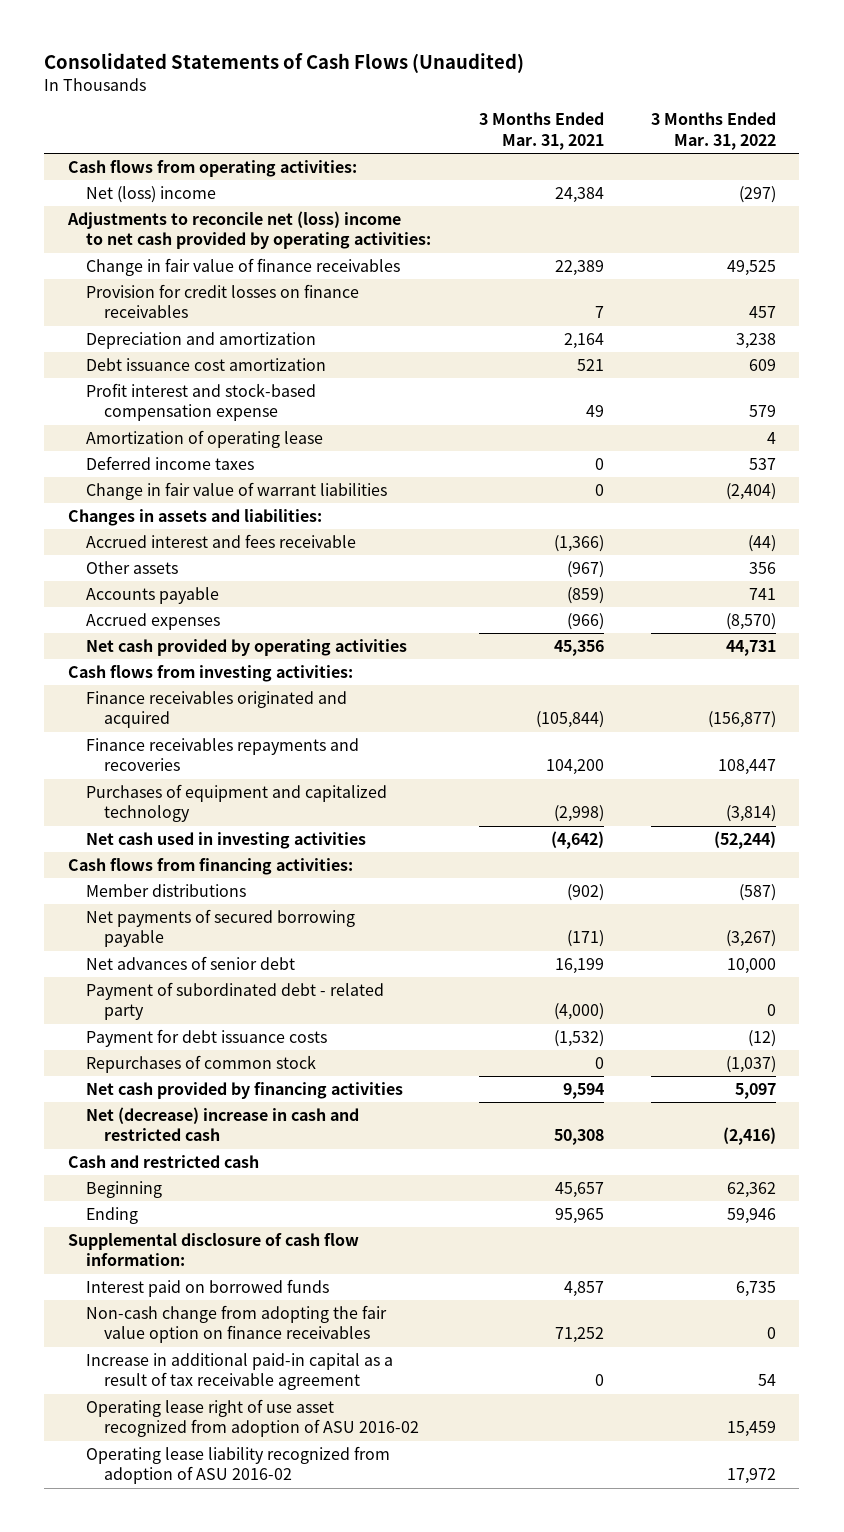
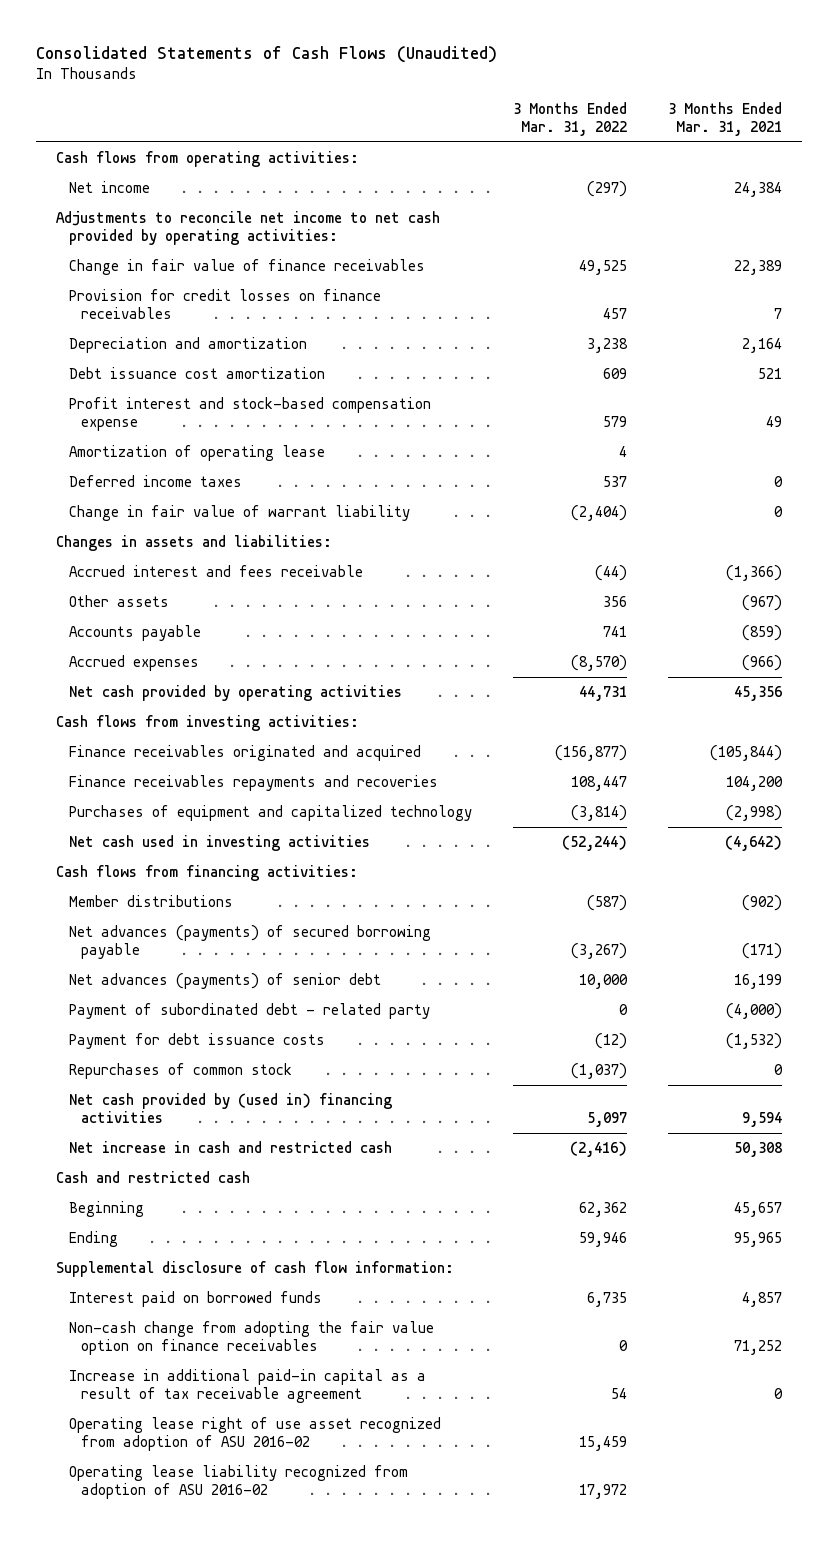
- | 3 Months Ended Mar. 31, 2021 | 3 Months Ended Mar. 31, 2022
+ | 3 Months Ended Mar. 31, 2022 | 3 Months Ended Mar. 31, 2021
- Net (loss) income | 24,384 | (297)
- Adjustments to reconcile net (loss) income to net cash provided by operating activities:
+ Net income | (297) | 24,384
+ Adjustments to reconcile net income to net cash provided by operating activities:
- Change in fair value of warrant liabilities | 0 | (2,404)
+ Change in fair value of warrant liability | (2,404) | 0
- Net payments of secured borrowing payable | (171) | (3,267)
- Net advances of senior debt | 16,199 | 10,000
+ Net advances (payments) of secured borrowing payable | (3,267) | (171)
+ Net advances (payments) of senior debt | 10,000 | 16,199
- Net cash provided by financing activities | 9,594 | 5,097
- Net (decrease) increase in cash and restricted cash | 50,308 | (2,416)
+ Net cash provided by (used in) financing activities | 5,097 | 9,594
+ Net increase in cash and restricted cash | (2,416) | 50,308

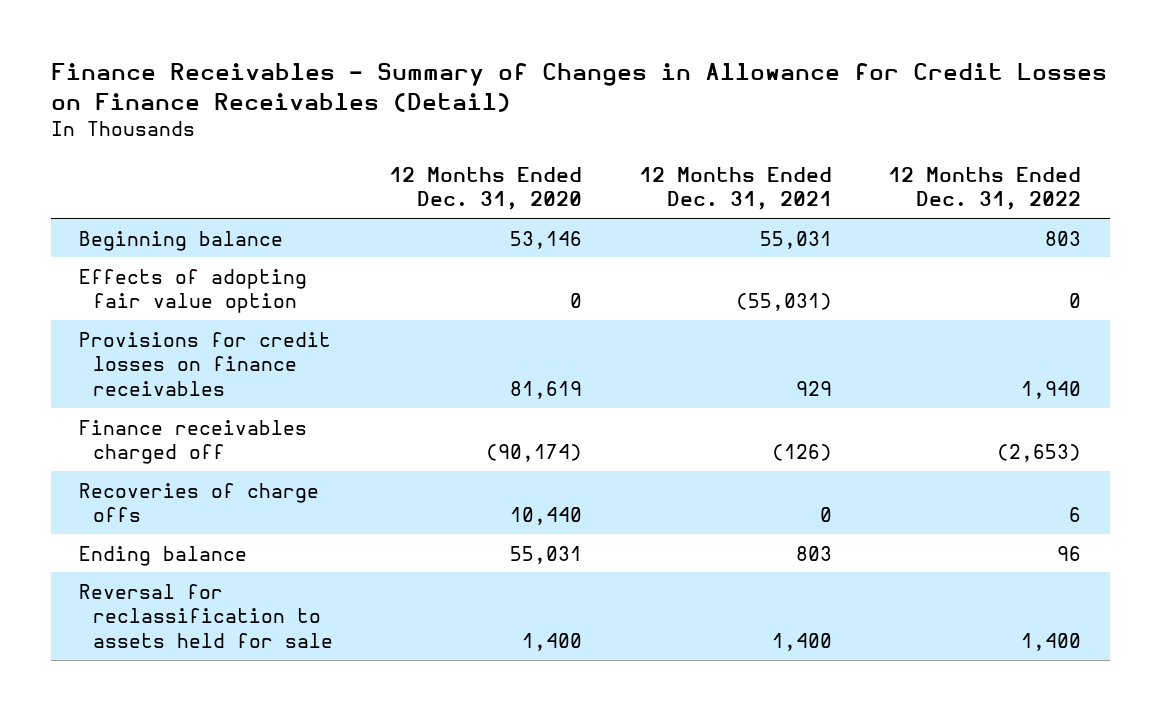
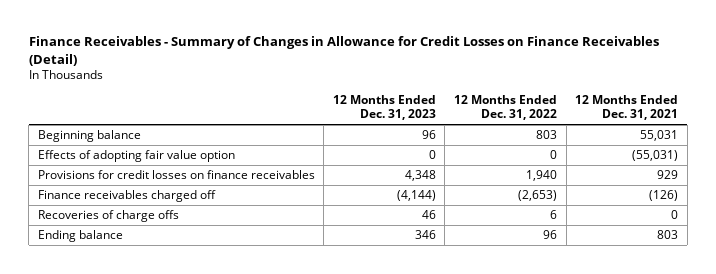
- | 12 Months Ended Dec. 31, 2020 | 12 Months Ended Dec. 31, 2021 | 12 Months Ended Dec. 31, 2022
+ | 12 Months Ended Dec. 31, 2023 | 12 Months Ended Dec. 31, 2022 | 12 Months Ended Dec. 31, 2021
- Reversal for reclassification to assets held for sale | 1,400 | 1,400 | 1,400

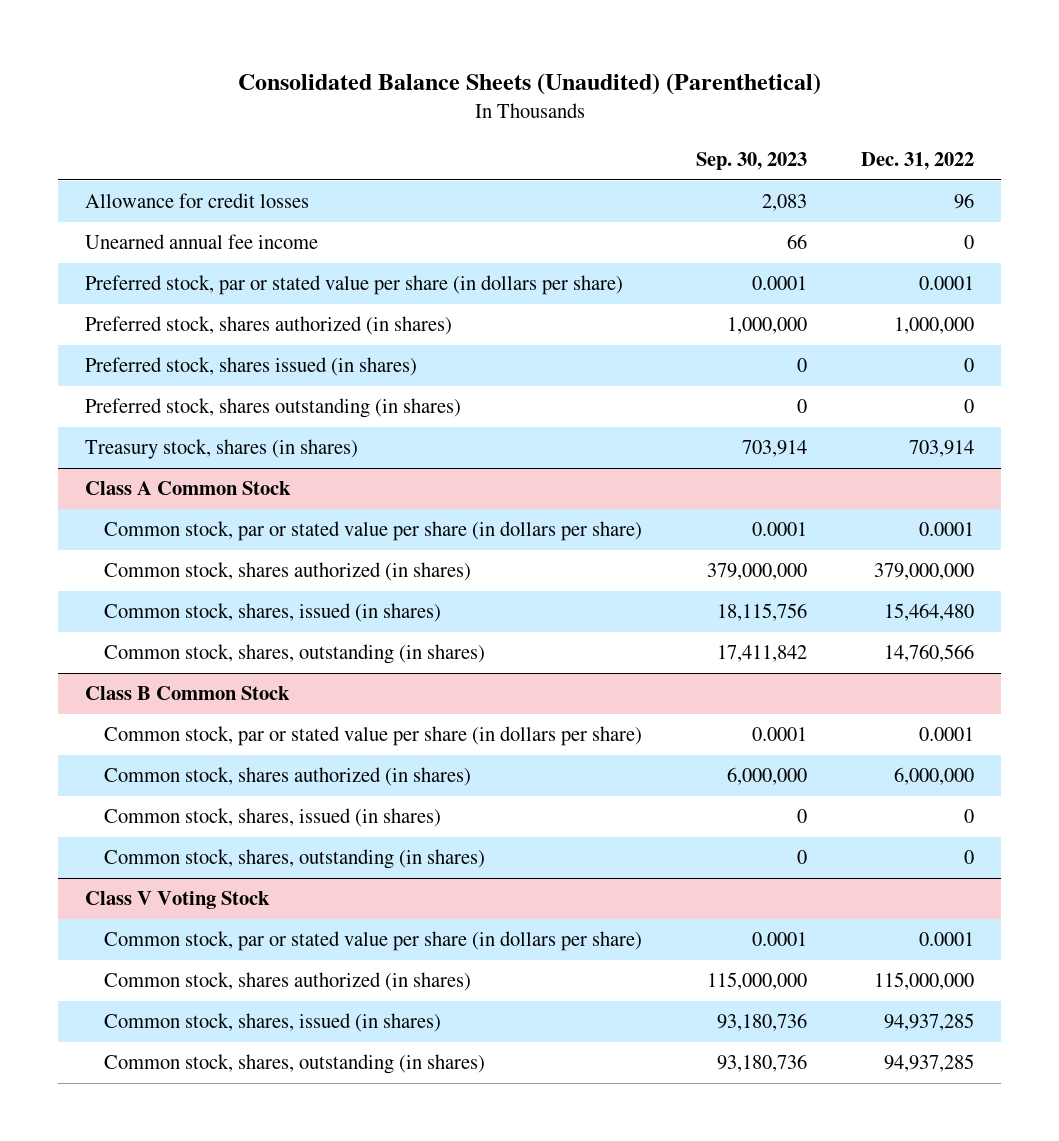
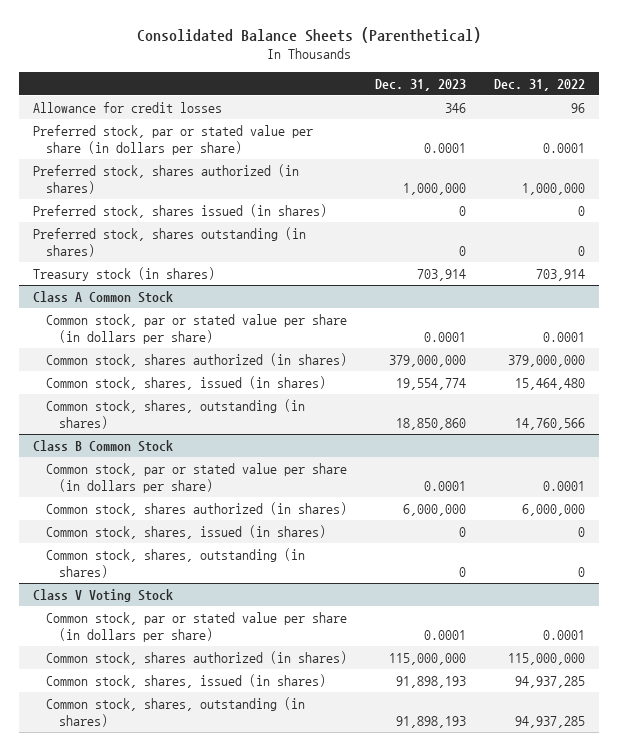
- Consolidated Balance Sheets (Unaudited) (Parenthetical)
+ Consolidated Balance Sheets (Parenthetical)
- | Sep. 30, 2023 | Dec. 31, 2022
+ | Dec. 31, 2023 | Dec. 31, 2022
- Unearned annual fee income | 66 | 0
- Treasury stock, shares (in shares) | 703,914 | 703,914
+ Treasury stock (in shares) | 703,914 | 703,914

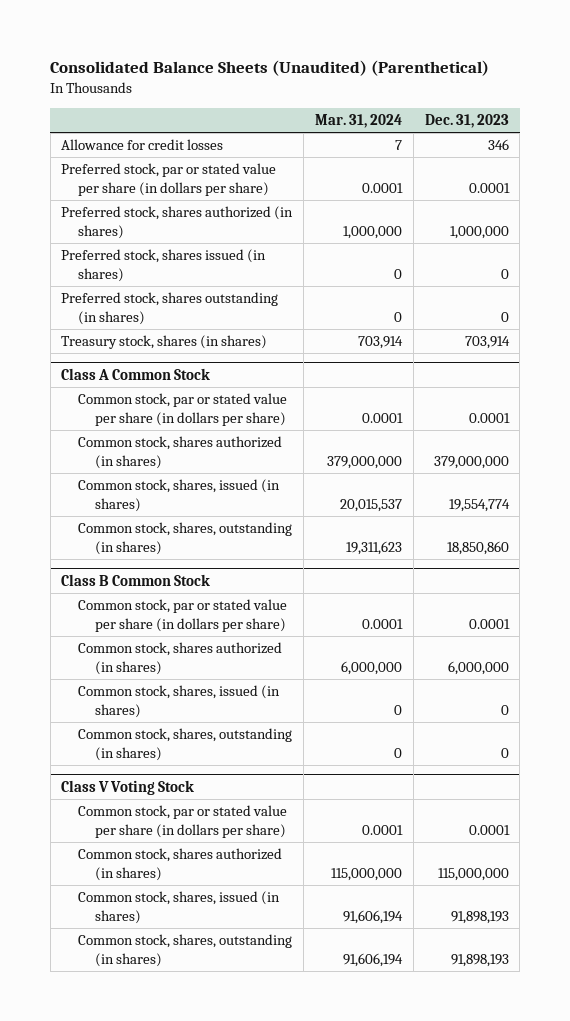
- Consolidated Balance Sheets (Parenthetical)
+ Consolidated Balance Sheets (Unaudited) (Parenthetical)
- | Dec. 31, 2023 | Dec. 31, 2022
+ | Mar. 31, 2024 | Dec. 31, 2023
- Treasury stock (in shares) | 703,914 | 703,914
+ Treasury stock, shares (in shares) | 703,914 | 703,914

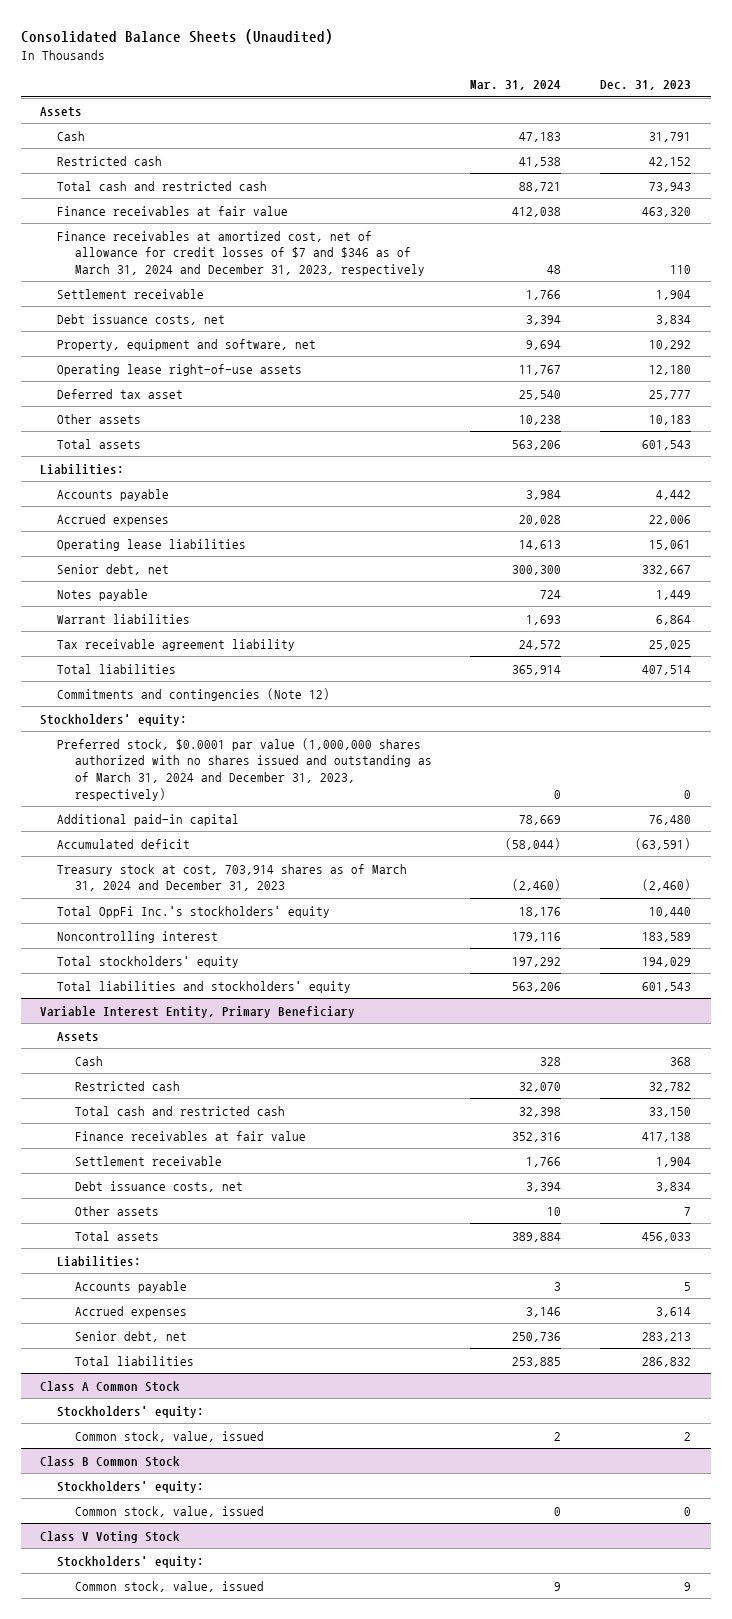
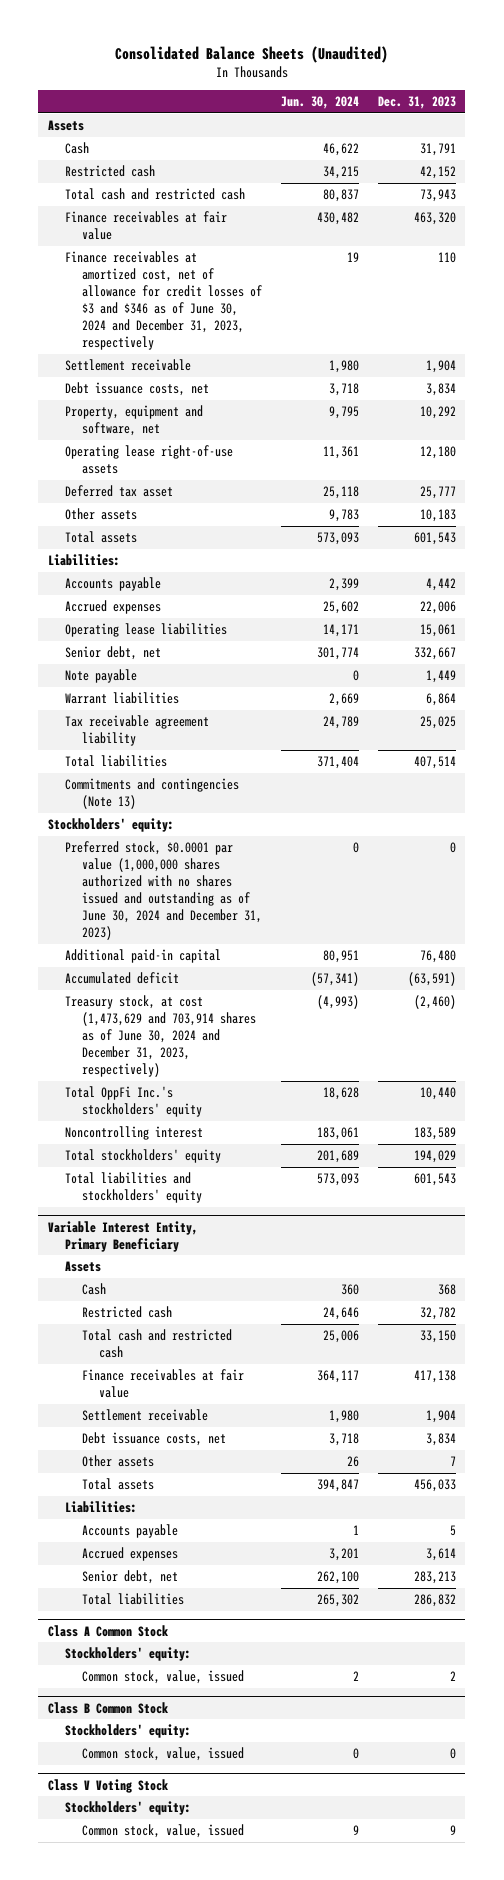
- | Mar. 31, 2024 | Dec. 31, 2023
+ | Jun. 30, 2024 | Dec. 31, 2023
- Finance receivables at amortized cost, net of allowance for credit losses of $7 and $346 as of March 31, 2024 and December 31, 2023, respectively | 48 | 110
+ Finance receivables at amortized cost, net of allowance for credit losses of $3 and $346 as of June 30, 2024 and December 31, 2023, respectively | 19 | 110
- Notes payable | 724 | 1,449
+ Note payable | 0 | 1,449
- Commitments and contingencies (Note 12)
+ Commitments and contingencies (Note 13)
- Preferred stock, $0.0001 par value (1,000,000 shares authorized with no shares issued and outstanding as of March 31, 2024 and December 31, 2023, respectively) | 0 | 0
+ Preferred stock, $0.0001 par value (1,000,000 shares authorized with no shares issued and outstanding as of June 30, 2024 and December 31, 2023) | 0 | 0
- Treasury stock at cost, 703,914 shares as of March 31, 2024 and December 31, 2023 | (2,460) | (2,460)
+ Treasury stock, at cost (1,473,629 and 703,914 shares as of June 30, 2024 and December 31, 2023, respectively) | (4,993) | (2,460)

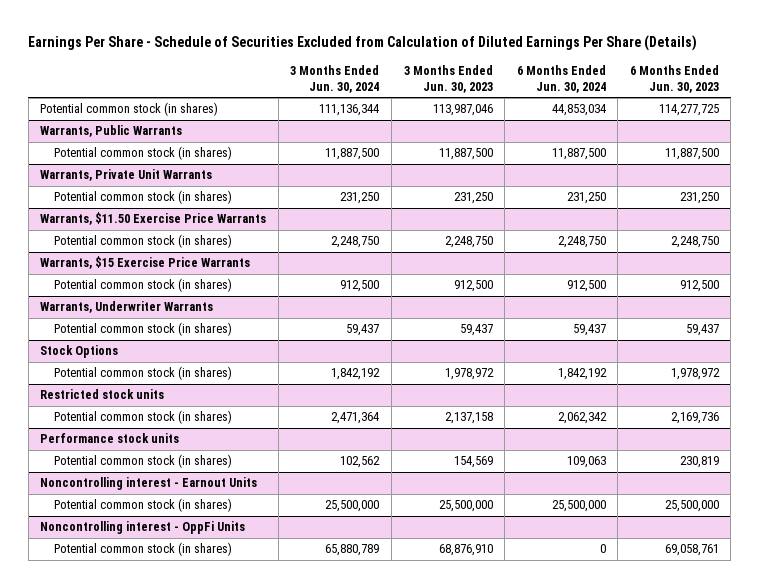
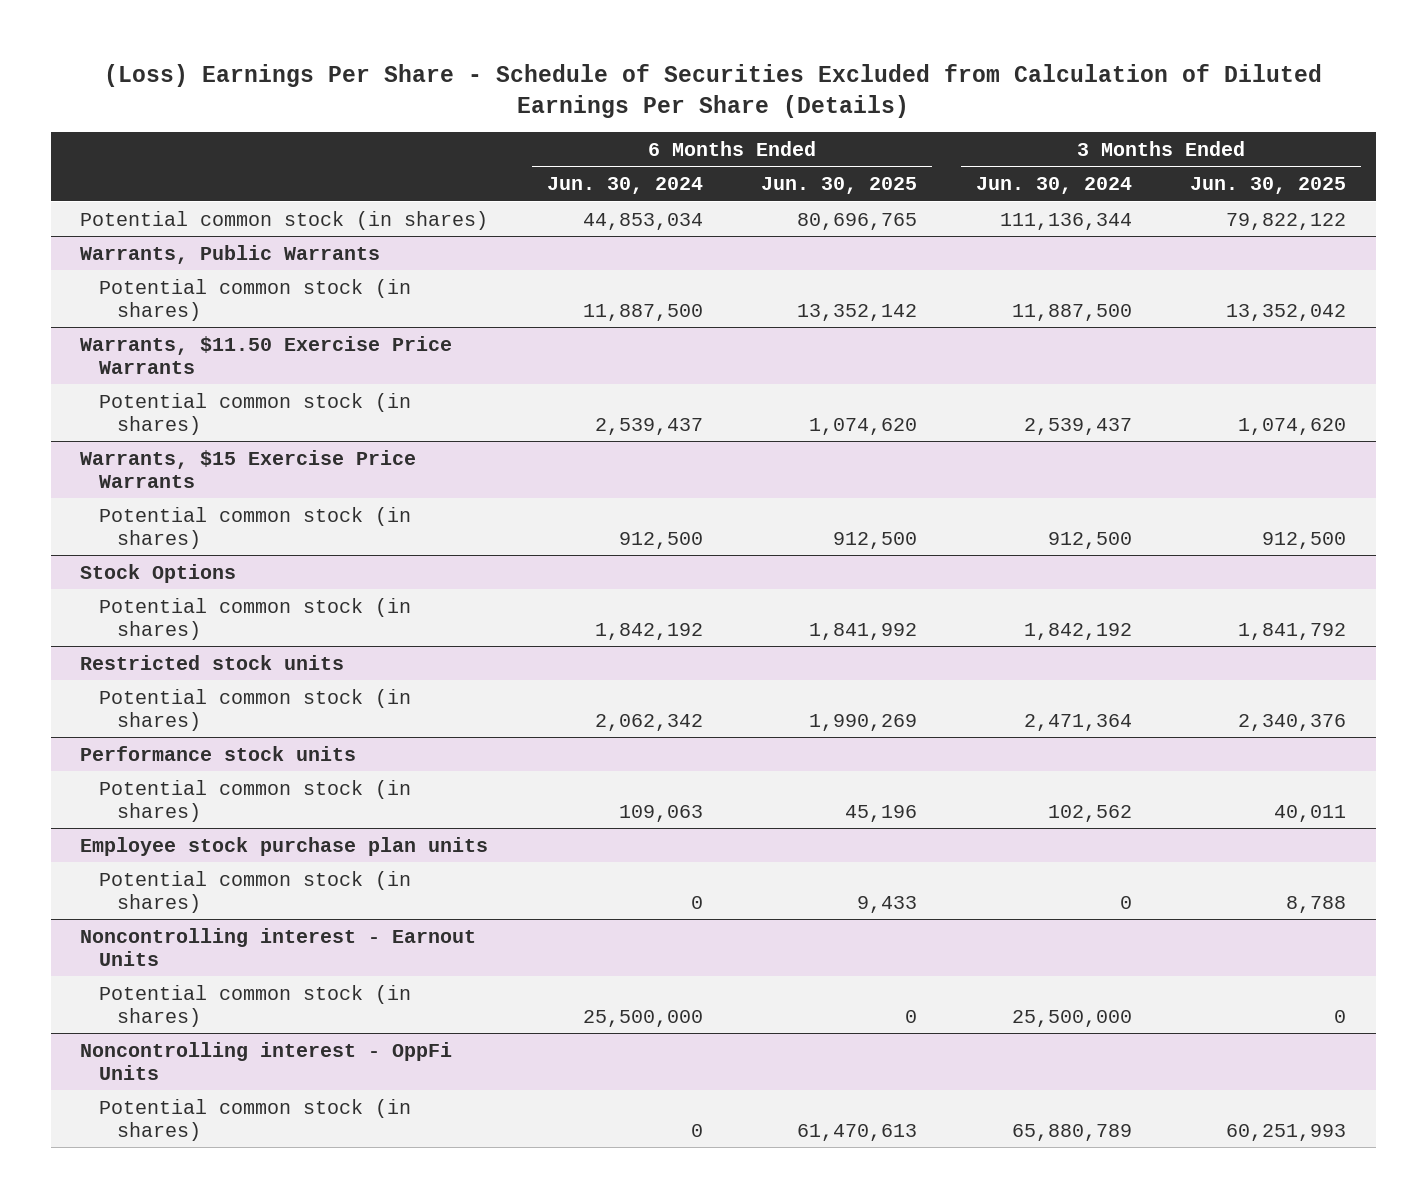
- Earnings Per Share - Schedule of Securities Excluded from Calculation of Diluted Earnings Per Share (Details)
+ (Loss) Earnings Per Share - Schedule of Securities Excluded from Calculation of Diluted Earnings Per Share (Details)
- | 3 Months Ended Jun. 30, 2024 | 3 Months Ended Jun. 30, 2023 | 6 Months Ended Jun. 30, 2024 | 6 Months Ended Jun. 30, 2023
+ | 6 Months Ended Jun. 30, 2024 | 6 Months Ended Jun. 30, 2025 | 3 Months Ended Jun. 30, 2024 | 3 Months Ended Jun. 30, 2025
- Warrants, Private Unit Warrants
- Potential common stock (in shares) | 231,250 | 231,250 | 231,250 | 231,250
@ Warrants, $11.50 Exercise Price Warrants
- Potential common stock (in shares) | 2,248,750 | 2,248,750 | 2,248,750 | 2,248,750
+ Potential common stock (in shares) | 2,539,437 | 1,074,620 | 2,539,437 | 1,074,620
- Warrants, Underwriter Warrants
- Potential common stock (in shares) | 59,437 | 59,437 | 59,437 | 59,437
+ Employee stock purchase plan units
+ Potential common stock (in shares) | 0 | 9,433 | 0 | 8,788

